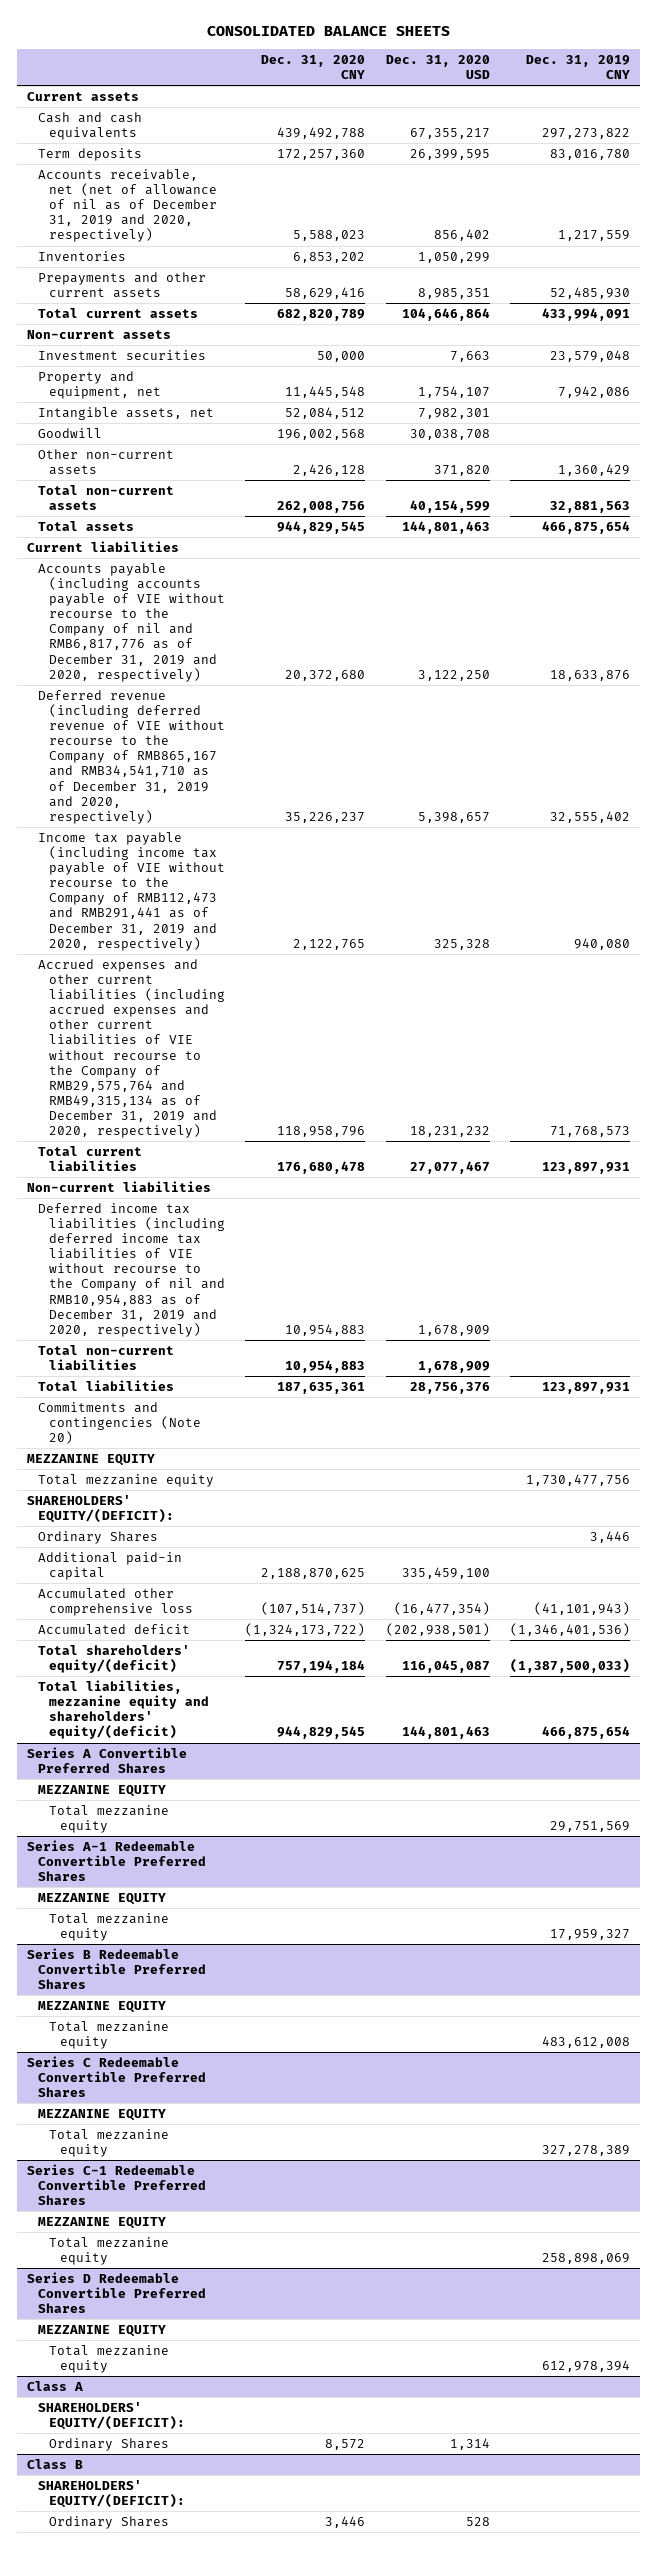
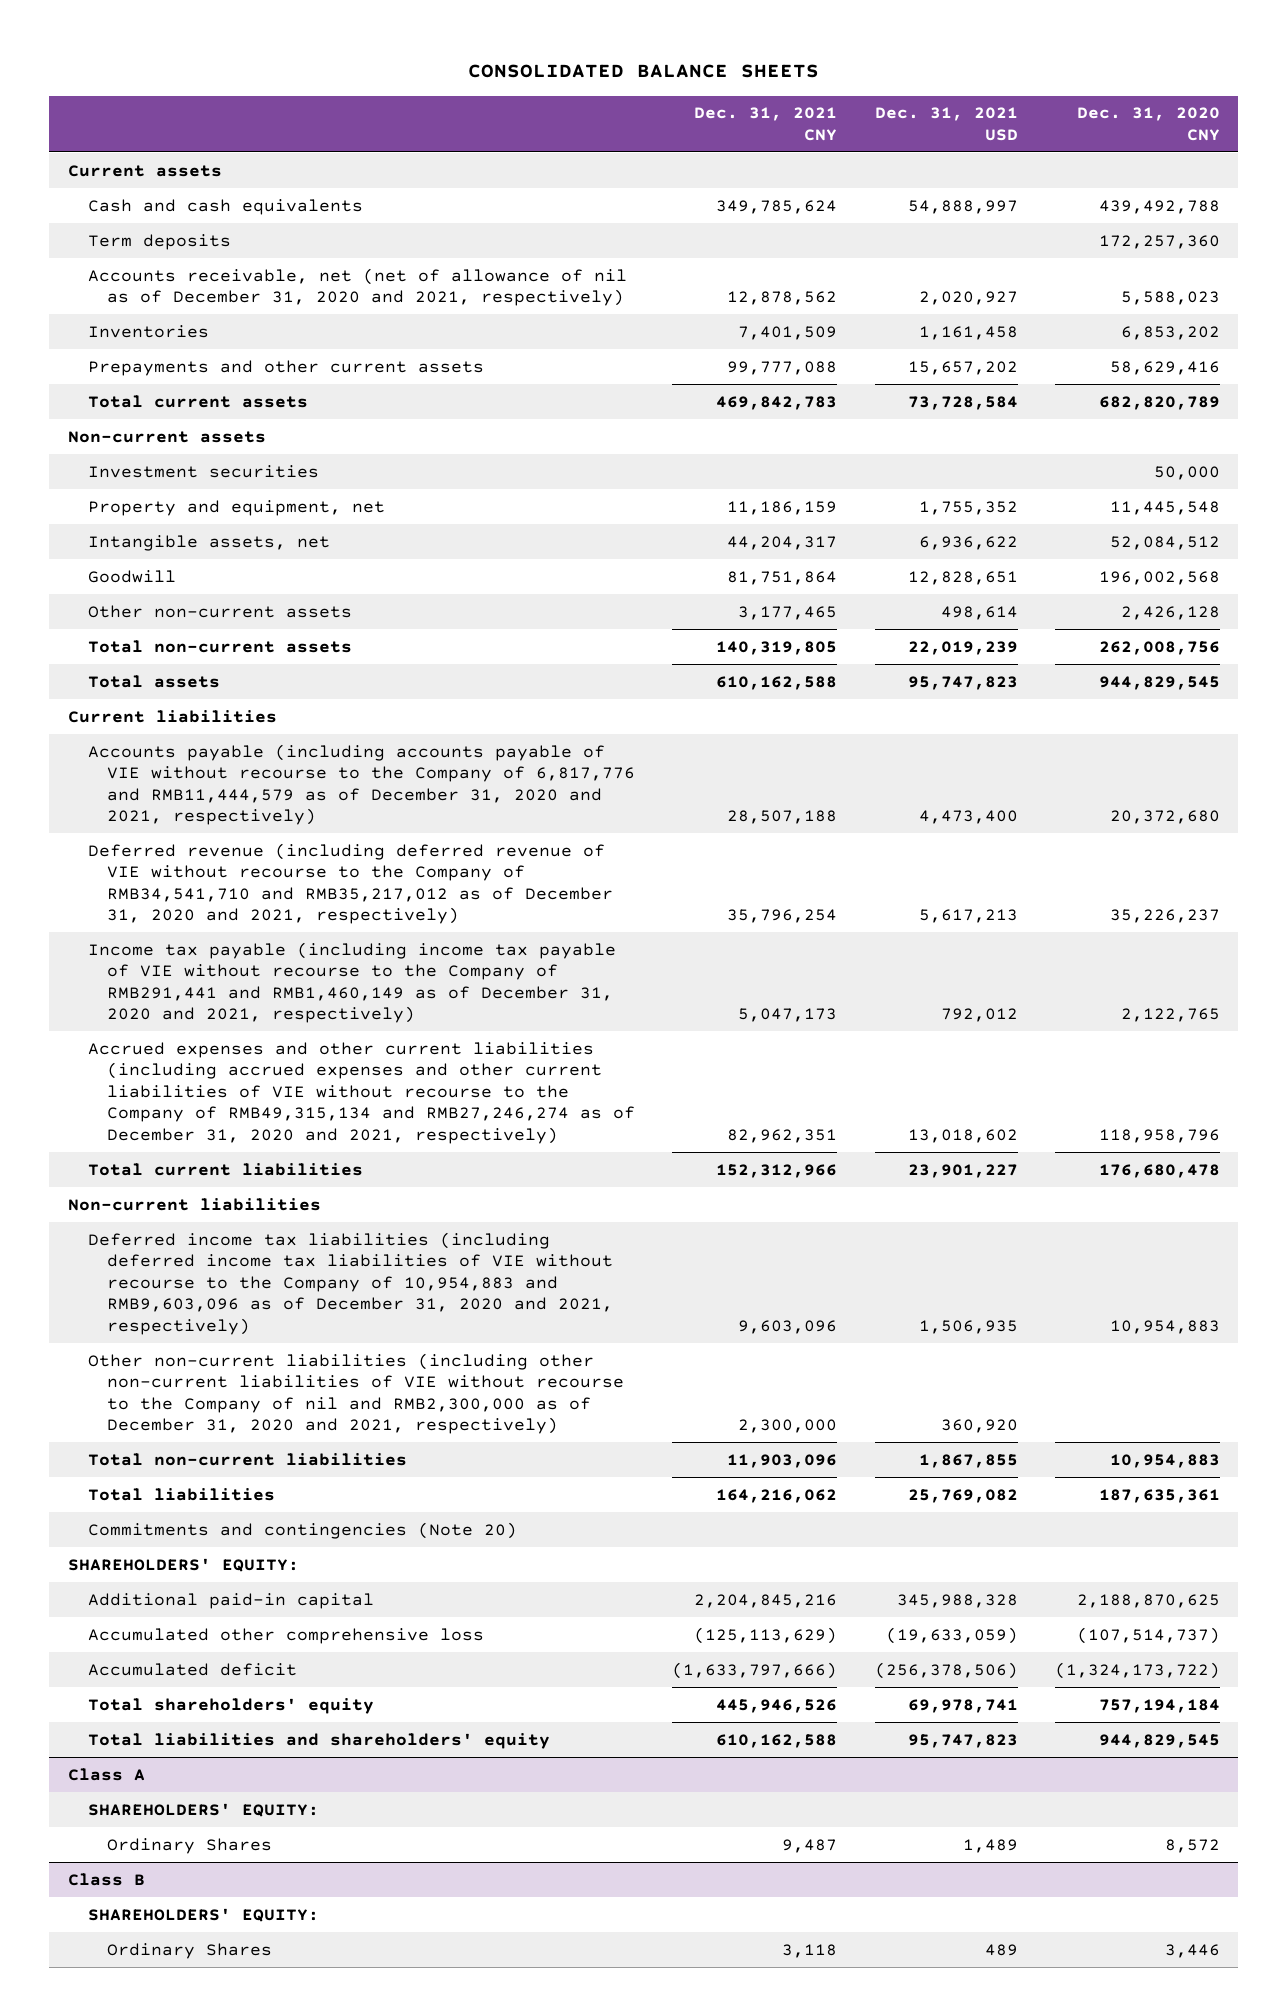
- | Dec. 31, 2020 CNY | Dec. 31, 2020 USD | Dec. 31, 2019 CNY
+ | Dec. 31, 2021 CNY | Dec. 31, 2021 USD | Dec. 31, 2020 CNY
- Accounts receivable, net (net of allowance of nil as of December 31, 2019 and 2020, respectively) | 5,588,023 | 856,402 | 1,217,559
+ Accounts receivable, net (net of allowance of nil as of December 31, 2020 and 2021, respectively) | 12,878,562 | 2,020,927 | 5,588,023
- Accounts payable (including accounts payable of VIE without recourse to the Company of nil and RMB6,817,776 as of December 31, 2019 and 2020, respectively) | 20,372,680 | 3,122,250 | 18,633,876
- Deferred revenue (including deferred revenue of VIE without recourse to the Company of RMB865,167 and RMB34,541,710 as of December 31, 2019 and 2020, respectively) | 35,226,237 | 5,398,657 | 32,555,402
- Income tax payable (including income tax payable of VIE without recourse to the Company of RMB112,473 and RMB291,441 as of December 31, 2019 and 2020, respectively) | 2,122,765 | 325,328 | 940,080
- Accrued expenses and other current liabilities (including accrued expenses and other current liabilities of VIE without recourse to the Company of RMB29,575,764 and RMB49,315,134 as of December 31, 2019 and 2020, respectively) | 118,958,796 | 18,231,232 | 71,768,573
+ Accounts payable (including accounts payable of VIE without recourse to the Company of 6,817,776 and RMB11,444,579 as of December 31, 2020 and 2021, respectively) | 28,507,188 | 4,473,400 | 20,372,680
+ Deferred revenue (including deferred revenue of VIE without recourse to the Company of RMB34,541,710 and RMB35,217,012 as of December 31, 2020 and 2021, respectively) | 35,796,254 | 5,617,213 | 35,226,237
+ Income tax payable (including income tax payable of VIE without recourse to the Company of RMB291,441 and RMB1,460,149 as of December 31, 2020 and 2021, respectively) | 5,047,173 | 792,012 | 2,122,765
+ Accrued expenses and other current liabilities (including accrued expenses and other current liabilities of VIE without recourse to the Company of RMB49,315,134 and RMB27,246,274 as of December 31, 2020 and 2021, respectively) | 82,962,351 | 13,018,602 | 118,958,796
- Deferred income tax liabilities (including deferred income tax liabilities of VIE without recourse to the Company of nil and RMB10,954,883 as of December 31, 2019 and 2020, respectively) | 10,954,883 | 1,678,909 |
+ Deferred income tax liabilities (including deferred income tax liabilities of VIE without recourse to the Company of 10,954,883 and RMB9,603,096 as of December 31, 2020 and 2021, respectively) | 9,603,096 | 1,506,935 | 10,954,883
+ Other non-current liabilities (including other non-current liabilities of VIE without recourse to the Company of nil and RMB2,300,000 as of December 31, 2020 and 2021, respectively) | 2,300,000 | 360,920 |
- MEZZANINE EQUITY
- Total mezzanine equity | | | 1,730,477,756
- SHAREHOLDERS' EQUITY/(DEFICIT):
- Ordinary Shares | | | 3,446
+ SHAREHOLDERS' EQUITY:
- Total shareholders' equity/(deficit) | 757,194,184 | 116,045,087 | (1,387,500,033)
- Total liabilities, mezzanine equity and shareholders' equity/(deficit) | 944,829,545 | 144,801,463 | 466,875,654
- Series A Convertible Preferred Shares
- MEZZANINE EQUITY
- Total mezzanine equity | | | 29,751,569
- Series A-1 Redeemable Convertible Preferred Shares
- MEZZANINE EQUITY
- Total mezzanine equity | | | 17,959,327
- Series B Redeemable Convertible Preferred Shares
- MEZZANINE EQUITY
- Total mezzanine equity | | | 483,612,008
- Series C Redeemable Convertible Preferred Shares
- MEZZANINE EQUITY
- Total mezzanine equity | | | 327,278,389
- Series C-1 Redeemable Convertible Preferred Shares
- MEZZANINE EQUITY
- Total mezzanine equity | | | 258,898,069
- Series D Redeemable Convertible Preferred Shares
- MEZZANINE EQUITY
- Total mezzanine equity | | | 612,978,394
+ Total shareholders' equity | 445,946,526 | 69,978,741 | 757,194,184
+ Total liabilities and shareholders' equity | 610,162,588 | 95,747,823 | 944,829,545
@ Class A
- SHAREHOLDERS' EQUITY/(DEFICIT):
+ SHAREHOLDERS' EQUITY:
@ Class B
- SHAREHOLDERS' EQUITY/(DEFICIT):
+ SHAREHOLDERS' EQUITY:

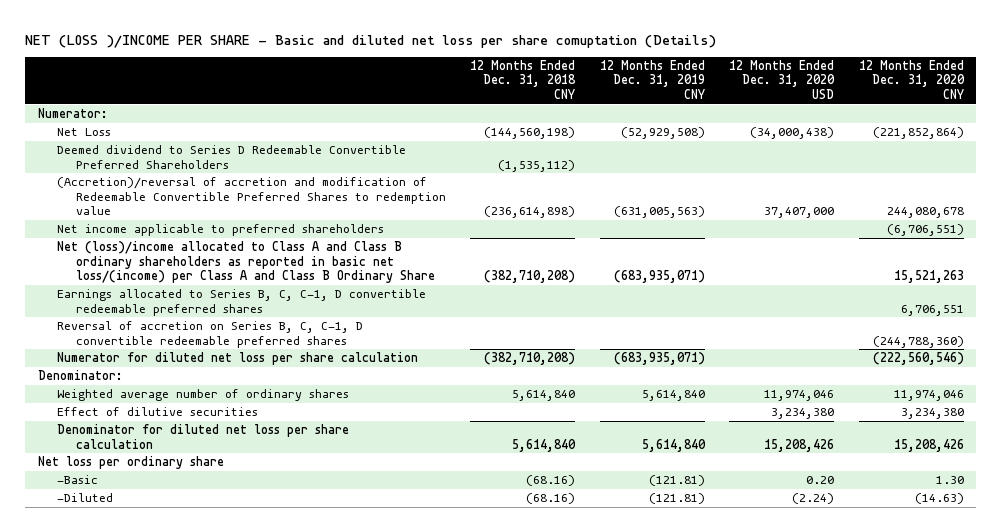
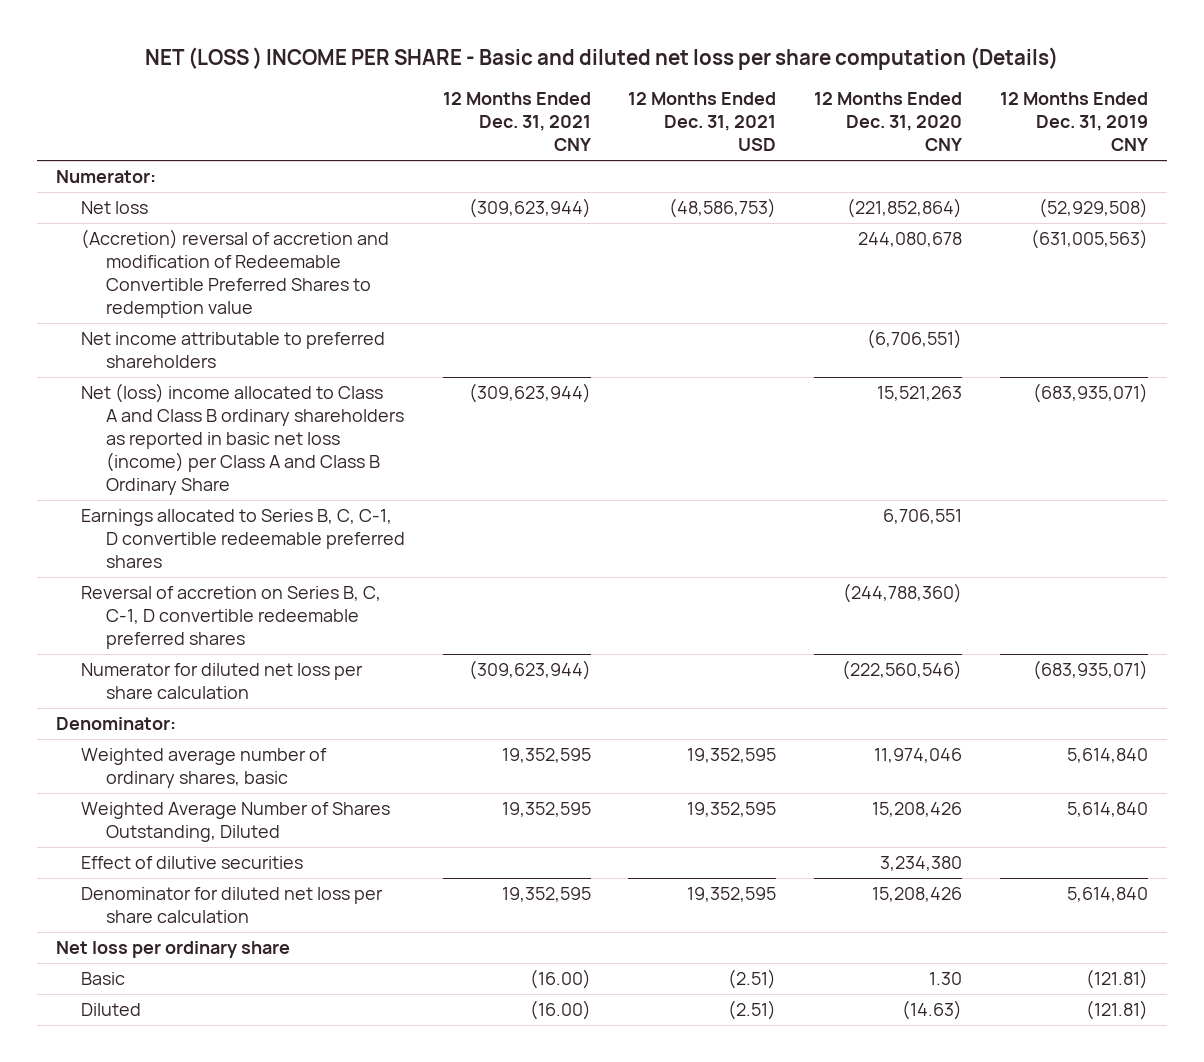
- NET (LOSS )/INCOME PER SHARE - Basic and diluted net loss per share comuptation (Details)
+ NET (LOSS ) INCOME PER SHARE - Basic and diluted net loss per share computation (Details)
- | 12 Months Ended Dec. 31, 2018 CNY | 12 Months Ended Dec. 31, 2019 CNY | 12 Months Ended Dec. 31, 2020 USD | 12 Months Ended Dec. 31, 2020 CNY
+ | 12 Months Ended Dec. 31, 2021 CNY | 12 Months Ended Dec. 31, 2021 USD | 12 Months Ended Dec. 31, 2020 CNY | 12 Months Ended Dec. 31, 2019 CNY
- Net Loss | (144,560,198) | (52,929,508) | (34,000,438) | (221,852,864)
- Deemed dividend to Series D Redeemable Convertible Preferred Shareholders | (1,535,112) | | |
- (Accretion)/reversal of accretion and modification of Redeemable Convertible Preferred Shares to redemption value | (236,614,898) | (631,005,563) | 37,407,000 | 244,080,678
- Net income applicable to preferred shareholders | | | | (6,706,551)
- Net (loss)/income allocated to Class A and Class B ordinary shareholders as reported in basic net loss/(income) per Class A and Class B Ordinary Share | (382,710,208) | (683,935,071) | | 15,521,263
+ Net loss | (309,623,944) | (48,586,753) | (221,852,864) | (52,929,508)
+ (Accretion) reversal of accretion and modification of Redeemable Convertible Preferred Shares to redemption value | | | 244,080,678 | (631,005,563)
+ Net income attributable to preferred shareholders | | | (6,706,551) |
+ Net (loss) income allocated to Class A and Class B ordinary shareholders as reported in basic net loss (income) per Class A and Class B Ordinary Share | (309,623,944) | | 15,521,263 | (683,935,071)
- Weighted average number of ordinary shares | 5,614,840 | 5,614,840 | 11,974,046 | 11,974,046
+ Weighted average number of ordinary shares, basic | 19,352,595 | 19,352,595 | 11,974,046 | 5,614,840
+ Weighted Average Number of Shares Outstanding, Diluted | 19,352,595 | 19,352,595 | 15,208,426 | 5,614,840
- -Basic | (68.16) | (121.81) | 0.20 | 1.30
- -Diluted | (68.16) | (121.81) | (2.24) | (14.63)
+ Basic | (16.00) | (2.51) | 1.30 | (121.81)
+ Diluted | (16.00) | (2.51) | (14.63) | (121.81)

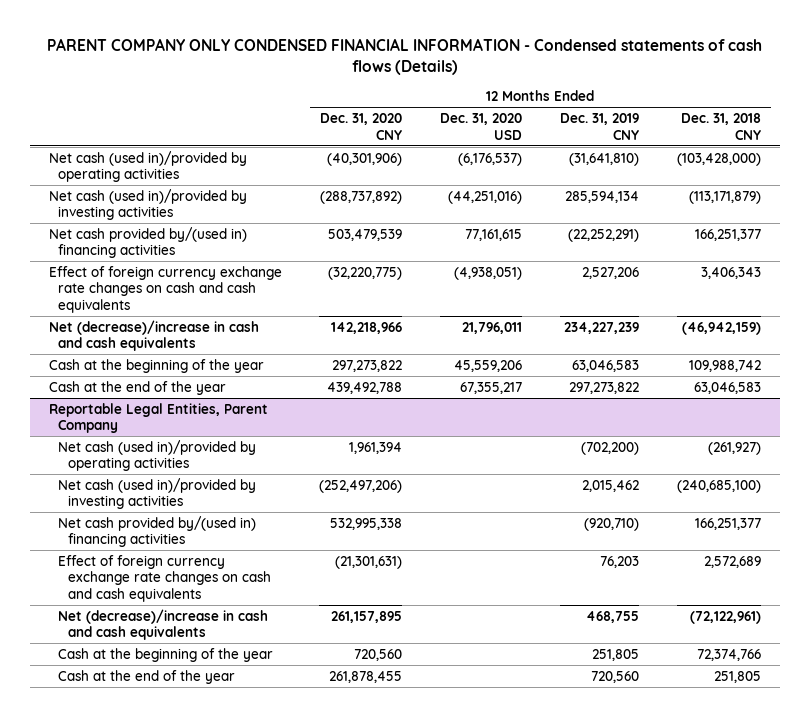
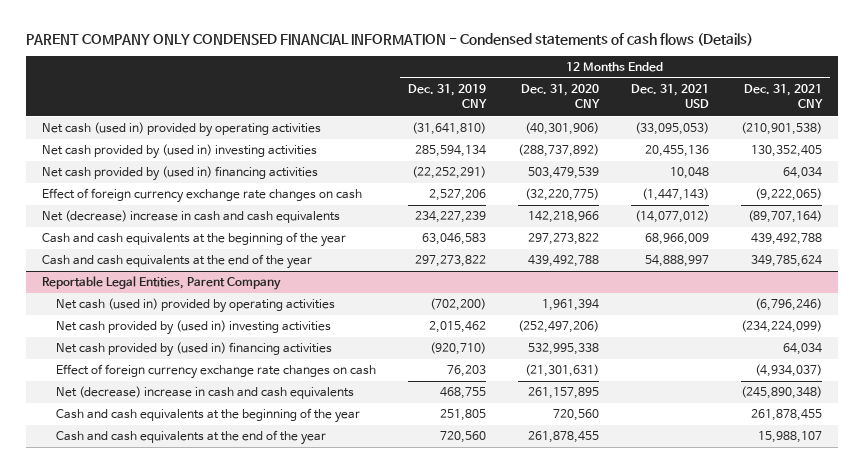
- | 12 Months Ended Dec. 31, 2020 CNY | 12 Months Ended Dec. 31, 2020 USD | 12 Months Ended Dec. 31, 2019 CNY | 12 Months Ended Dec. 31, 2018 CNY
+ | 12 Months Ended Dec. 31, 2019 CNY | 12 Months Ended Dec. 31, 2020 CNY | 12 Months Ended Dec. 31, 2021 USD | 12 Months Ended Dec. 31, 2021 CNY
- Net cash (used in)/provided by operating activities | (40,301,906) | (6,176,537) | (31,641,810) | (103,428,000)
- Net cash (used in)/provided by investing activities | (288,737,892) | (44,251,016) | 285,594,134 | (113,171,879)
- Net cash provided by/(used in) financing activities | 503,479,539 | 77,161,615 | (22,252,291) | 166,251,377
- Effect of foreign currency exchange rate changes on cash and cash equivalents | (32,220,775) | (4,938,051) | 2,527,206 | 3,406,343
- Net (decrease)/increase in cash and cash equivalents | 142,218,966 | 21,796,011 | 234,227,239 | (46,942,159)
- Cash at the beginning of the year | 297,273,822 | 45,559,206 | 63,046,583 | 109,988,742
- Cash at the end of the year | 439,492,788 | 67,355,217 | 297,273,822 | 63,046,583
+ Net cash (used in) provided by operating activities | (31,641,810) | (40,301,906) | (33,095,053) | (210,901,538)
+ Net cash provided by (used in) investing activities | 285,594,134 | (288,737,892) | 20,455,136 | 130,352,405
+ Net cash provided by (used in) financing activities | (22,252,291) | 503,479,539 | 10,048 | 64,034
+ Effect of foreign currency exchange rate changes on cash | 2,527,206 | (32,220,775) | (1,447,143) | (9,222,065)
+ Net (decrease) increase in cash and cash equivalents | 234,227,239 | 142,218,966 | (14,077,012) | (89,707,164)
+ Cash and cash equivalents at the beginning of the year | 63,046,583 | 297,273,822 | 68,966,009 | 439,492,788
+ Cash and cash equivalents at the end of the year | 297,273,822 | 439,492,788 | 54,888,997 | 349,785,624
@ Reportable Legal Entities, Parent Company
- Net cash (used in)/provided by operating activities | 1,961,394 | | (702,200) | (261,927)
- Net cash (used in)/provided by investing activities | (252,497,206) | | 2,015,462 | (240,685,100)
- Net cash provided by/(used in) financing activities | 532,995,338 | | (920,710) | 166,251,377
- Effect of foreign currency exchange rate changes on cash and cash equivalents | (21,301,631) | | 76,203 | 2,572,689
- Net (decrease)/increase in cash and cash equivalents | 261,157,895 | | 468,755 | (72,122,961)
- Cash at the beginning of the year | 720,560 | | 251,805 | 72,374,766
- Cash at the end of the year | 261,878,455 | | 720,560 | 251,805
+ Net cash (used in) provided by operating activities | (702,200) | 1,961,394 | | (6,796,246)
+ Net cash provided by (used in) investing activities | 2,015,462 | (252,497,206) | | (234,224,099)
+ Net cash provided by (used in) financing activities | (920,710) | 532,995,338 | | 64,034
+ Effect of foreign currency exchange rate changes on cash | 76,203 | (21,301,631) | | (4,934,037)
+ Net (decrease) increase in cash and cash equivalents | 468,755 | 261,157,895 | | (245,890,348)
+ Cash and cash equivalents at the beginning of the year | 251,805 | 720,560 | | 261,878,455
+ Cash and cash equivalents at the end of the year | 720,560 | 261,878,455 | | 15,988,107

